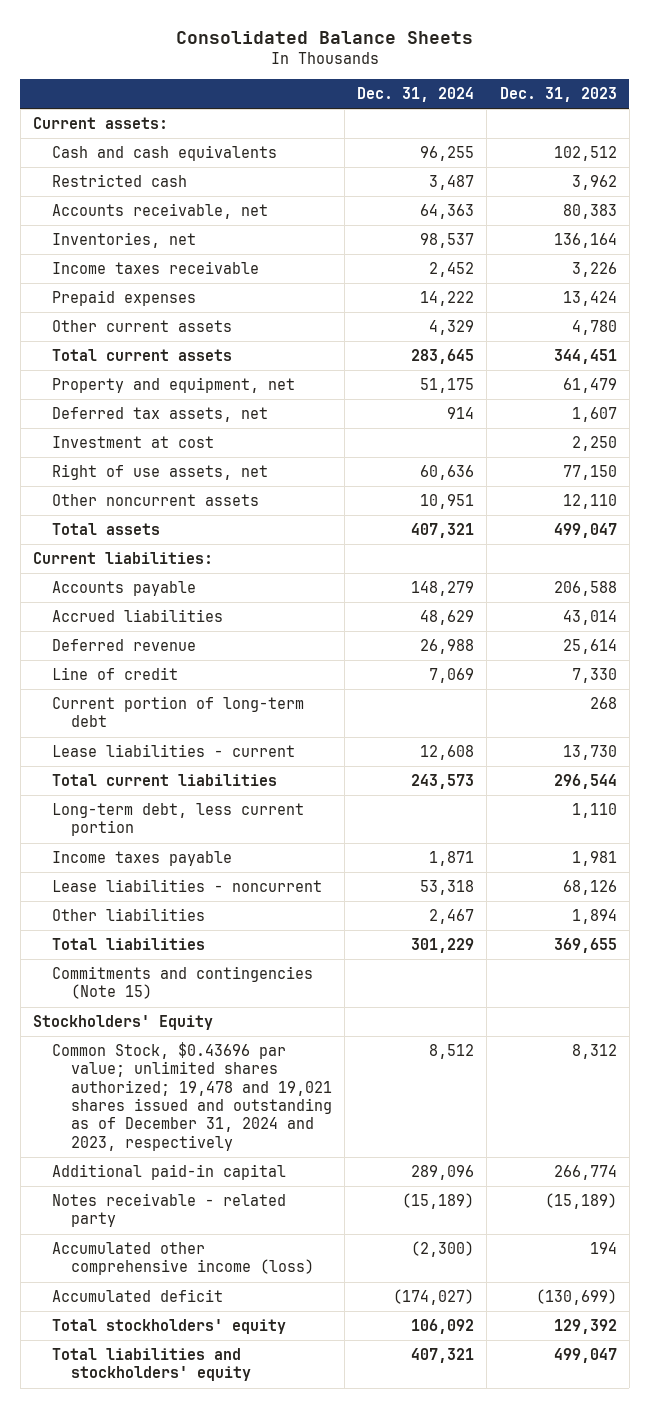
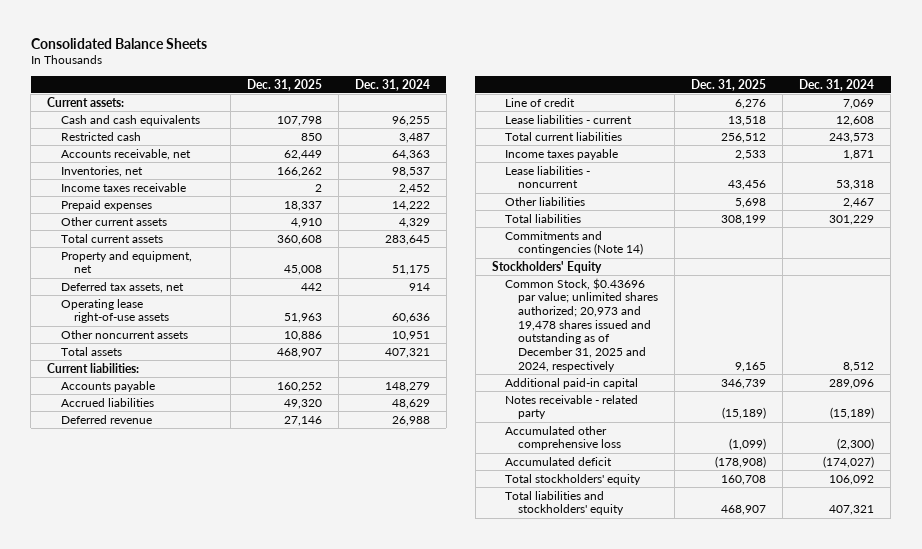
- | Dec. 31, 2024 | Dec. 31, 2023
+ | Dec. 31, 2025 | Dec. 31, 2024
- Investment at cost | | 2,250
- Right of use assets, net | 60,636 | 77,150
+ Operating lease right-of-use assets | 51,963 | 60,636
- Current portion of long-term debt | | 268
- Long-term debt, less current portion | | 1,110
- Commitments and contingencies (Note 15)
+ Commitments and contingencies (Note 14)
- Common Stock, $0.43696 par value; unlimited shares authorized; 19,478 and 19,021 shares issued and outstanding as of December 31, 2024 and 2023, respectively | 8,512 | 8,312
+ Common Stock, $0.43696 par value; unlimited shares authorized; 20,973 and 19,478 shares issued and outstanding as of December 31, 2025 and 2024, respectively | 9,165 | 8,512
- Accumulated other comprehensive income (loss) | (2,300) | 194
+ Accumulated other comprehensive loss | (1,099) | (2,300)

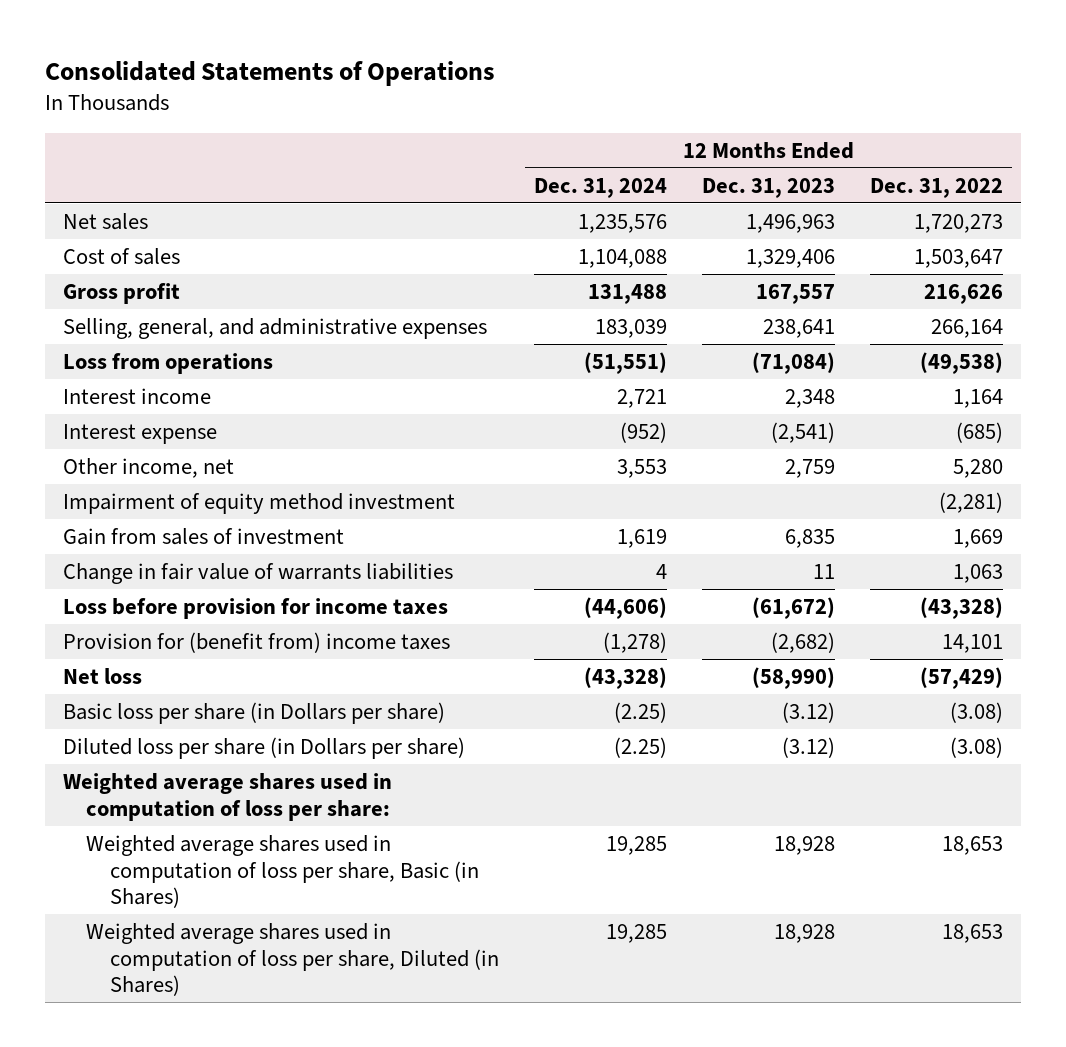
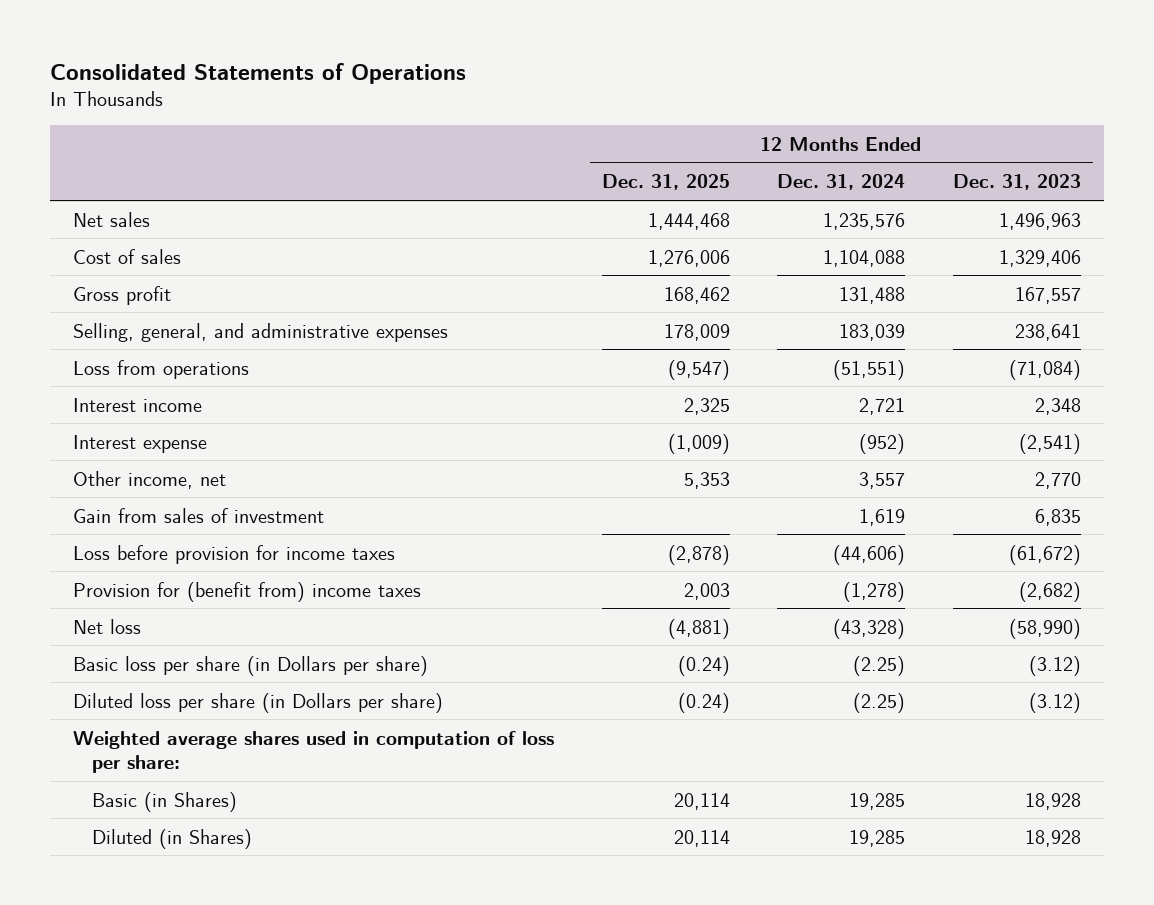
- | 12 Months Ended Dec. 31, 2024 | 12 Months Ended Dec. 31, 2023 | 12 Months Ended Dec. 31, 2022
+ | 12 Months Ended Dec. 31, 2025 | 12 Months Ended Dec. 31, 2024 | 12 Months Ended Dec. 31, 2023
- Other income, net | 3,553 | 2,759 | 5,280
- Impairment of equity method investment | | | (2,281)
+ Other income, net | 5,353 | 3,557 | 2,770
- Change in fair value of warrants liabilities | 4 | 11 | 1,063
- Weighted average shares used in computation of loss per share, Basic (in Shares) | 19,285 | 18,928 | 18,653
- Weighted average shares used in computation of loss per share, Diluted (in Shares) | 19,285 | 18,928 | 18,653
+ Basic (in Shares) | 20,114 | 19,285 | 18,928
+ Diluted (in Shares) | 20,114 | 19,285 | 18,928

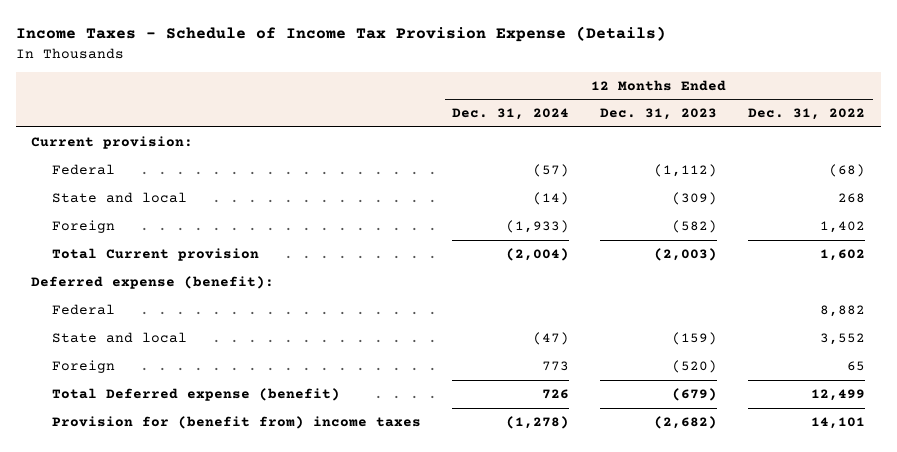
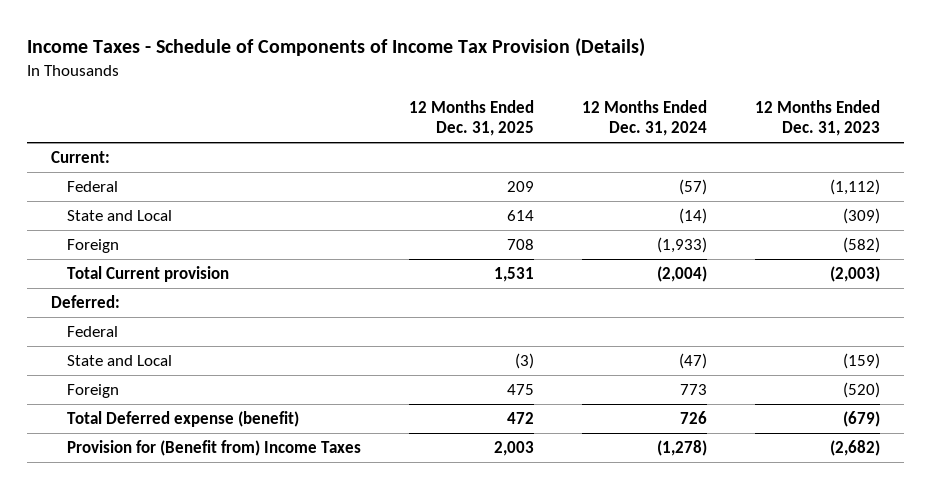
- Income Taxes - Schedule of Income Tax Provision Expense (Details)
+ Income Taxes - Schedule of Components of Income Tax Provision (Details)
- | 12 Months Ended Dec. 31, 2024 | 12 Months Ended Dec. 31, 2023 | 12 Months Ended Dec. 31, 2022
+ | 12 Months Ended Dec. 31, 2025 | 12 Months Ended Dec. 31, 2024 | 12 Months Ended Dec. 31, 2023
- Current provision:
+ Current:
- State and local | (14) | (309) | 268
+ State and Local | 614 | (14) | (309)
- Deferred expense (benefit):
+ Deferred:
- State and local | (47) | (159) | 3,552
+ State and Local | (3) | (47) | (159)
- Provision for (benefit from) income taxes | (1,278) | (2,682) | 14,101
+ Provision for (Benefit from) Income Taxes | 2,003 | (1,278) | (2,682)

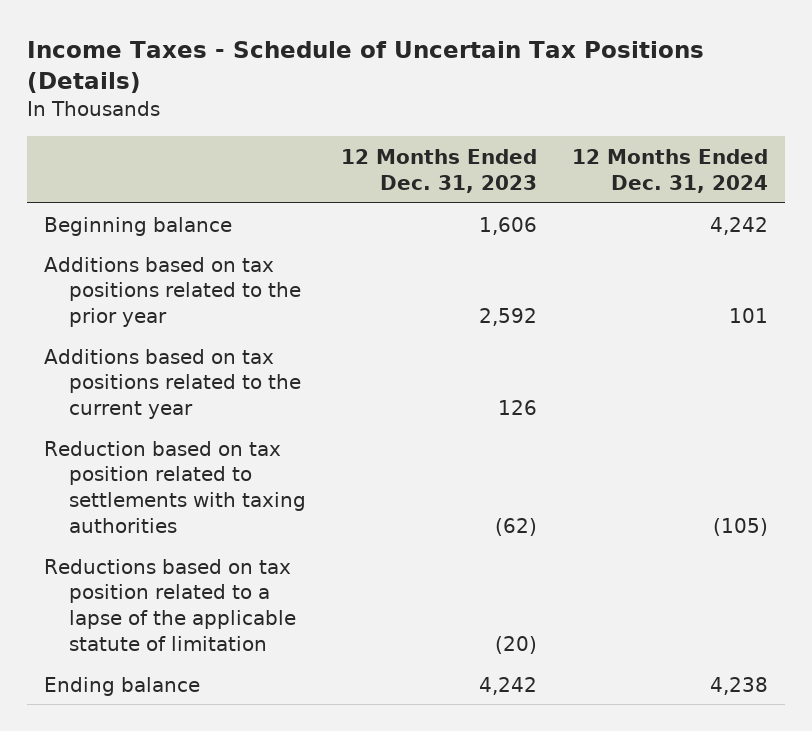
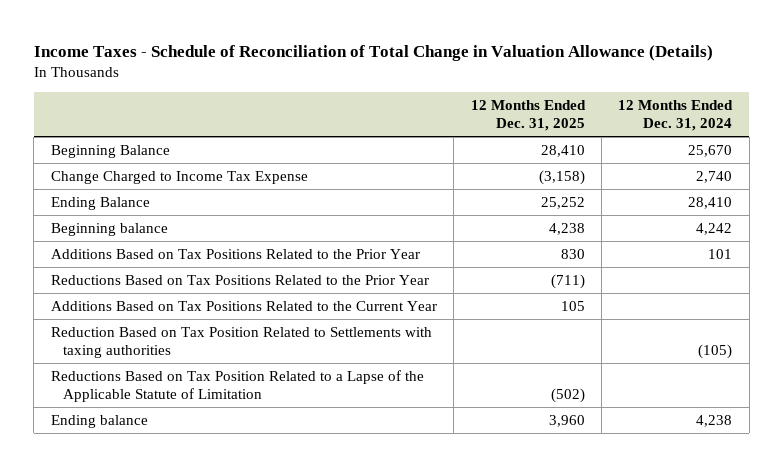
- Income Taxes - Schedule of Uncertain Tax Positions (Details)
+ Income Taxes - Schedule of Reconciliation of Total Change in Valuation Allowance (Details)
- | 12 Months Ended Dec. 31, 2023 | 12 Months Ended Dec. 31, 2024
+ | 12 Months Ended Dec. 31, 2025 | 12 Months Ended Dec. 31, 2024
+ Beginning Balance | 28,410 | 25,670
+ Change Charged to Income Tax Expense | (3,158) | 2,740
+ Ending Balance | 25,252 | 28,410
- Additions based on tax positions related to the prior year | 2,592 | 101
- Additions based on tax positions related to the current year | 126 |
- Reduction based on tax position related to settlements with taxing authorities | (62) | (105)
- Reductions based on tax position related to a lapse of the applicable statute of limitation | (20) |
+ Additions Based on Tax Positions Related to the Prior Year | 830 | 101
+ Reductions Based on Tax Positions Related to the Prior Year | (711) |
+ Additions Based on Tax Positions Related to the Current Year | 105 |
+ Reduction Based on Tax Position Related to Settlements with taxing authorities | | (105)
+ Reductions Based on Tax Position Related to a Lapse of the Applicable Statute of Limitation | (502) |

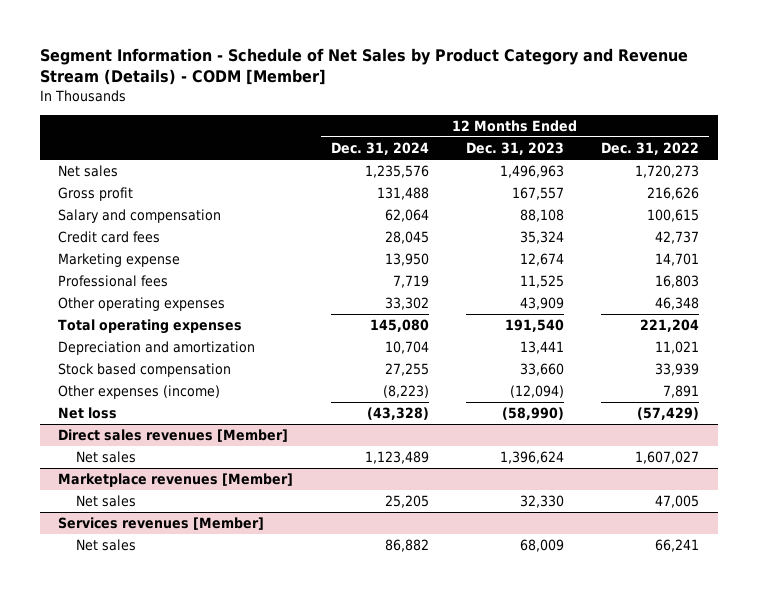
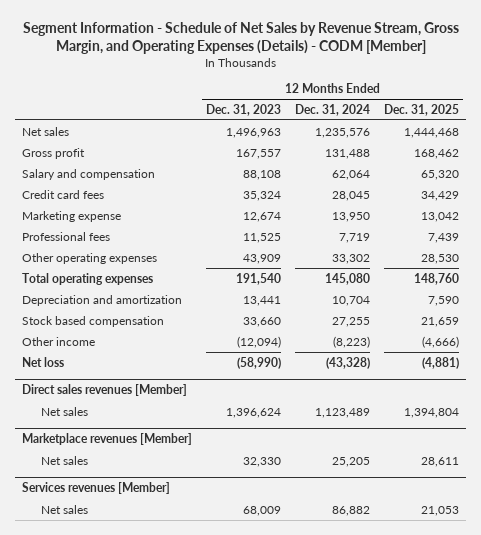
- Segment Information - Schedule of Net Sales by Product Category and Revenue Stream (Details) - CODM [Member]
+ Segment Information - Schedule of Net Sales by Revenue Stream, Gross Margin, and Operating Expenses (Details) - CODM [Member]
- | 12 Months Ended Dec. 31, 2024 | 12 Months Ended Dec. 31, 2023 | 12 Months Ended Dec. 31, 2022
+ | 12 Months Ended Dec. 31, 2023 | 12 Months Ended Dec. 31, 2024 | 12 Months Ended Dec. 31, 2025
- Other expenses (income) | (8,223) | (12,094) | 7,891
+ Other income | (12,094) | (8,223) | (4,666)

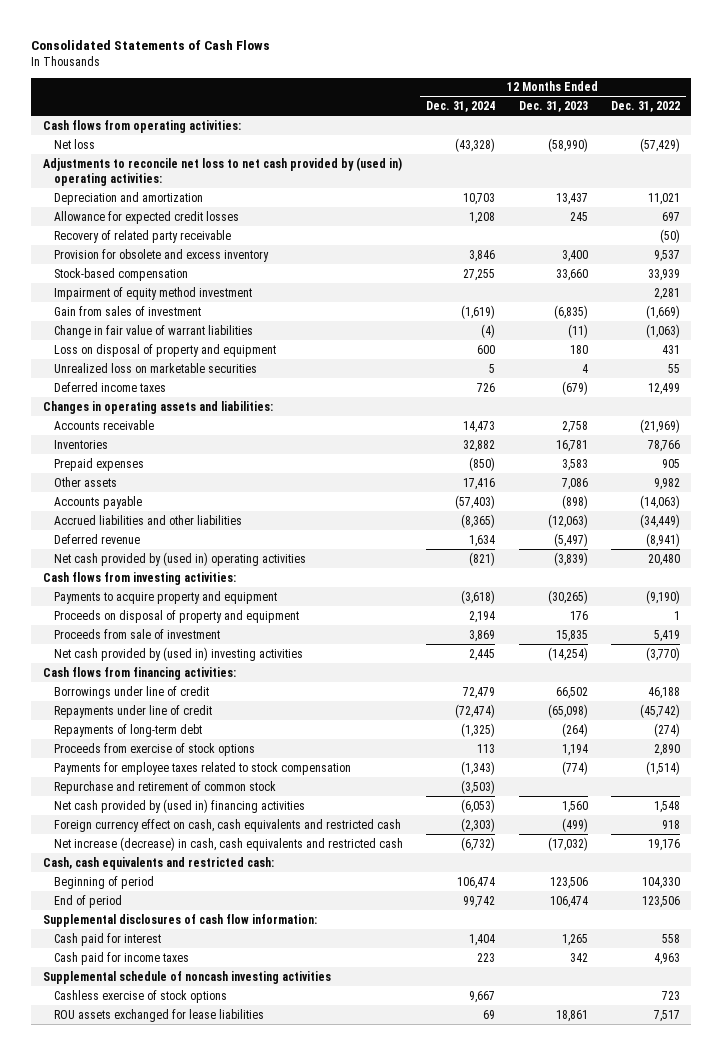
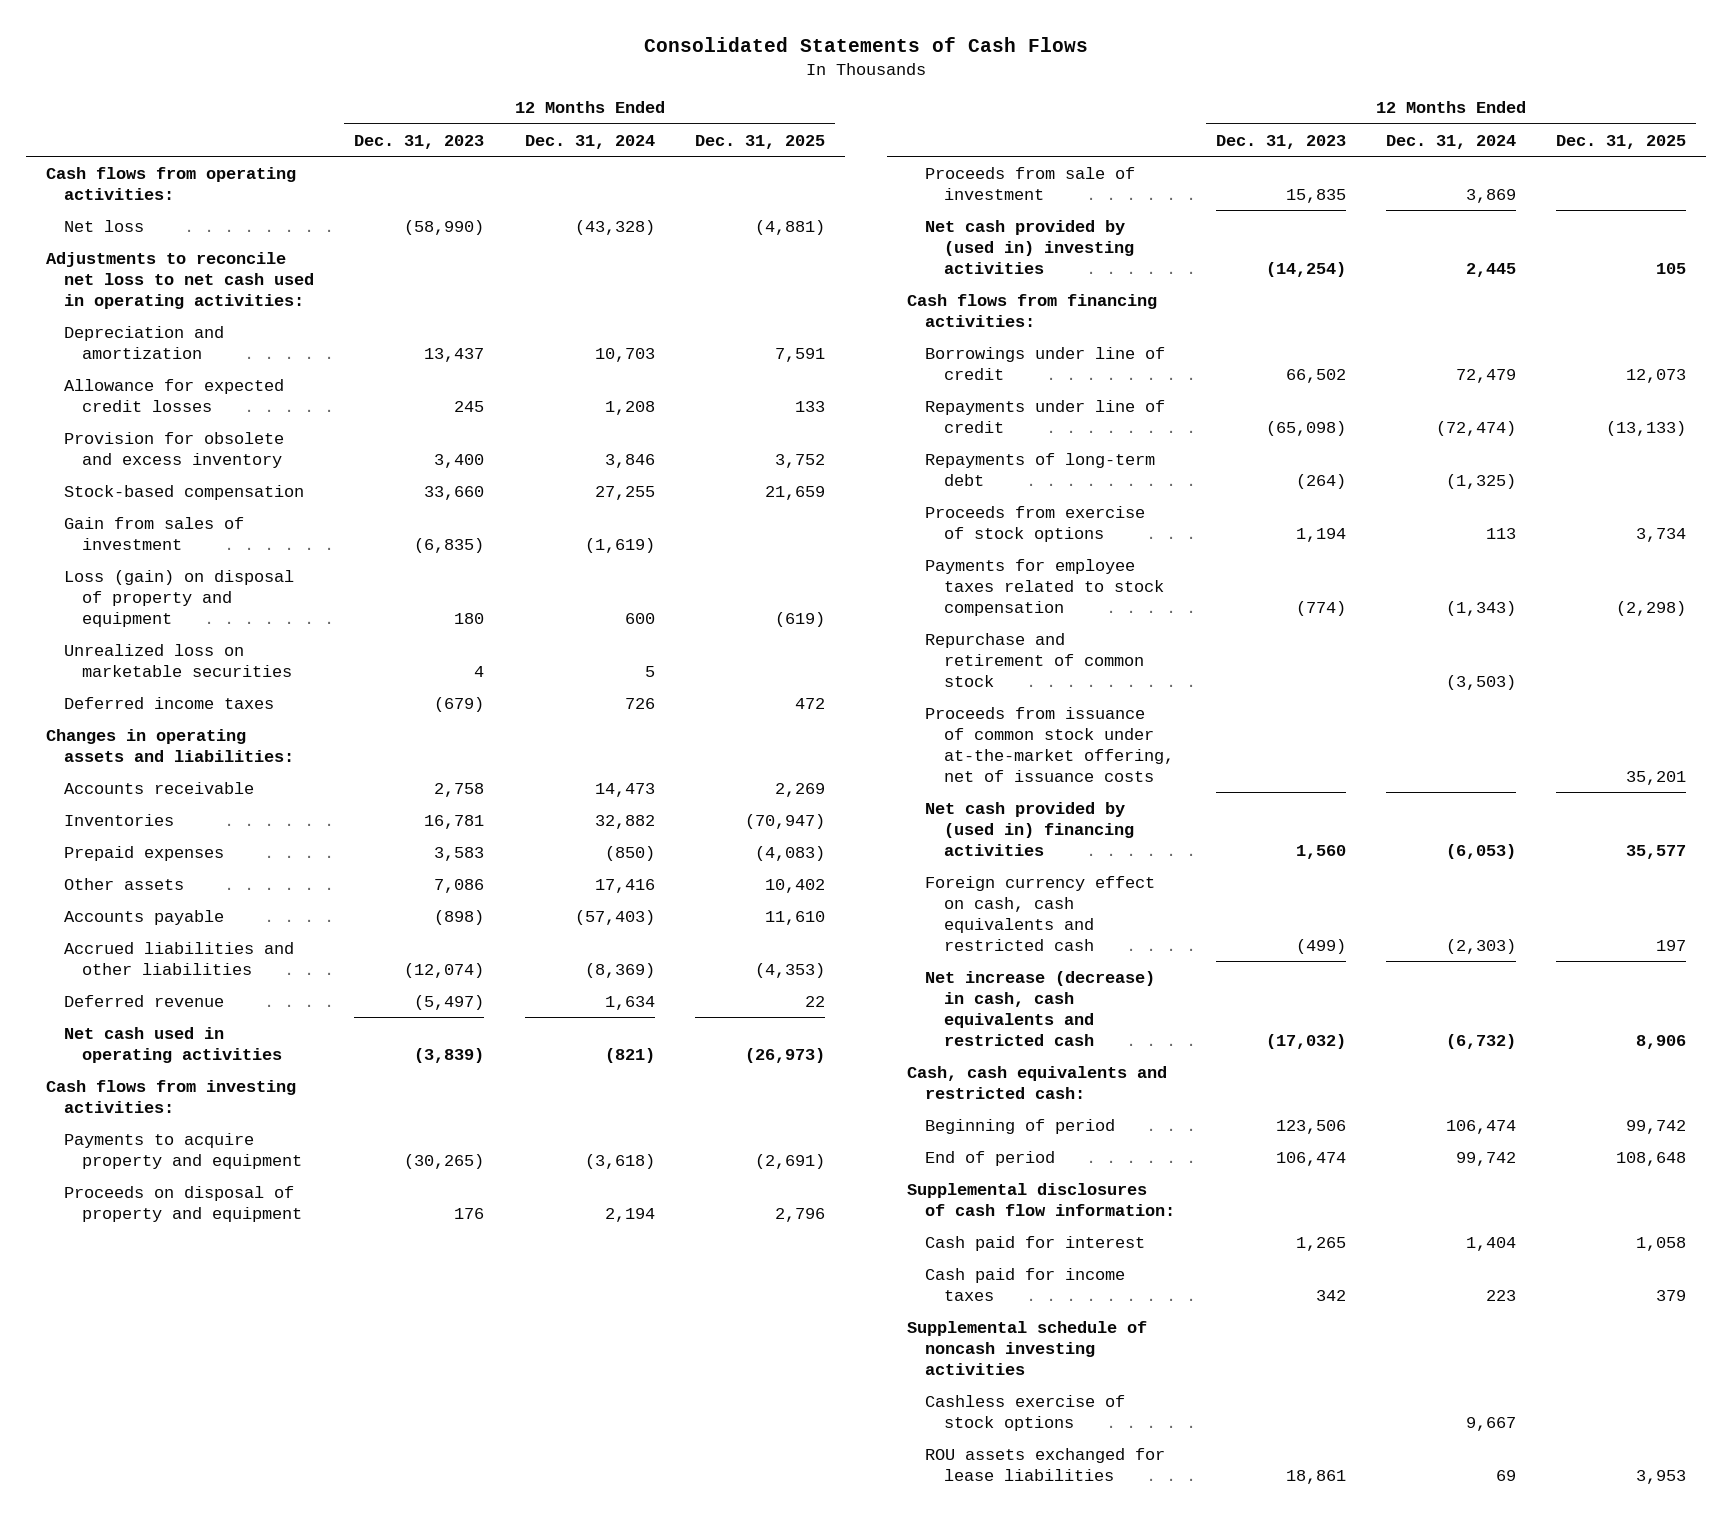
- | 12 Months Ended Dec. 31, 2024 | 12 Months Ended Dec. 31, 2023 | 12 Months Ended Dec. 31, 2022
+ | 12 Months Ended Dec. 31, 2023 | 12 Months Ended Dec. 31, 2024 | 12 Months Ended Dec. 31, 2025
- Adjustments to reconcile net loss to net cash provided by (used in) operating activities:
+ Adjustments to reconcile net loss to net cash used in operating activities:
- Recovery of related party receivable | | | (50)
- Impairment of equity method investment | | | 2,281
- Change in fair value of warrant liabilities | (4) | (11) | (1,063)
- Loss on disposal of property and equipment | 600 | 180 | 431
+ Loss (gain) on disposal of property and equipment | 180 | 600 | (619)
- Accrued liabilities and other liabilities | (8,365) | (12,063) | (34,449)
+ Accrued liabilities and other liabilities | (12,074) | (8,369) | (4,353)
- Net cash provided by (used in) operating activities | (821) | (3,839) | 20,480
+ Net cash used in operating activities | (3,839) | (821) | (26,973)
+ Proceeds from issuance of common stock under at-the-market offering, net of issuance costs | | | 35,201

